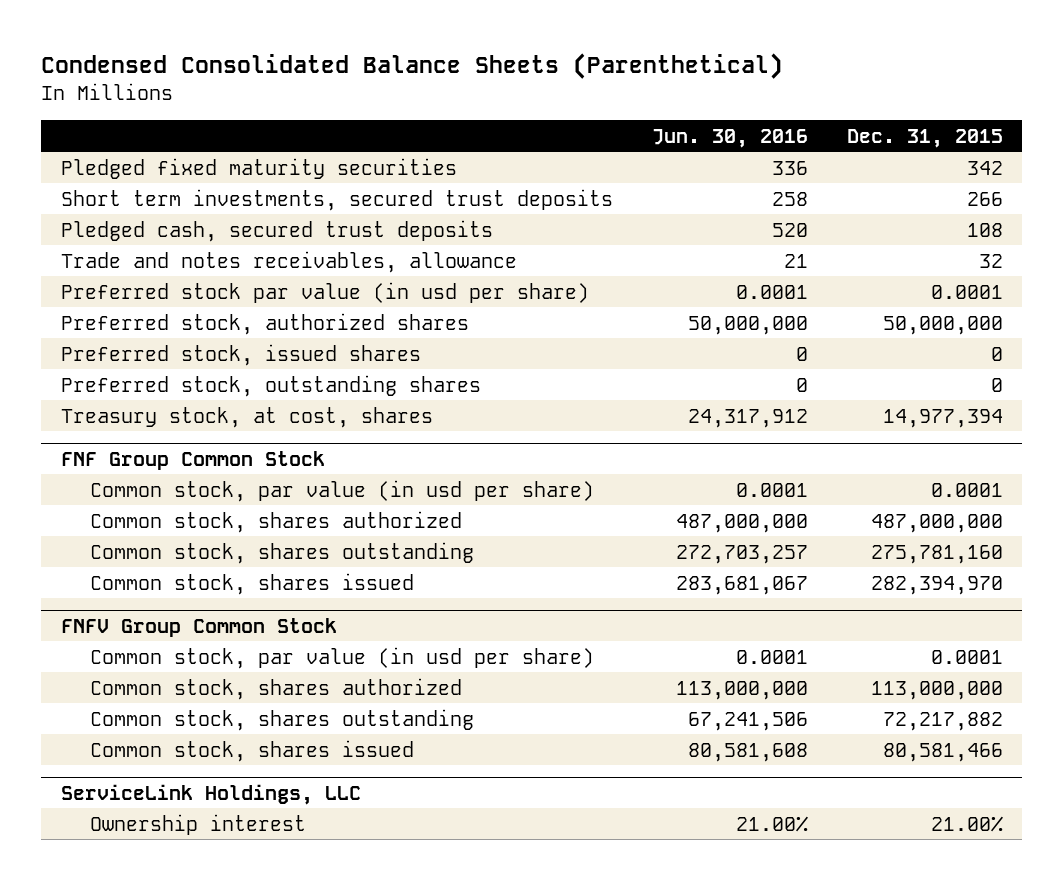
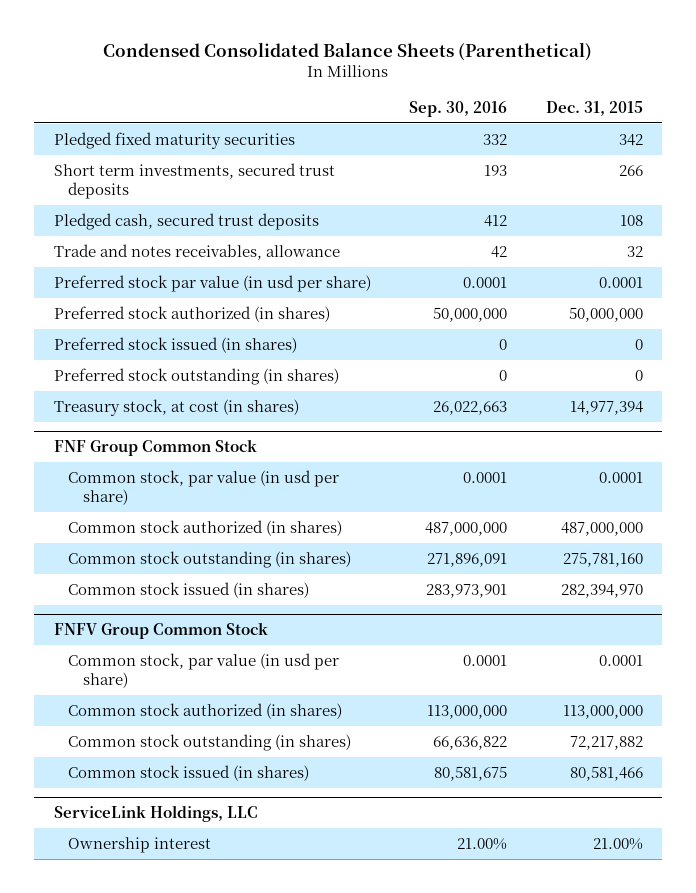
- | Jun. 30, 2016 | Dec. 31, 2015
+ | Sep. 30, 2016 | Dec. 31, 2015
- Preferred stock, authorized shares | 50,000,000 | 50,000,000
- Preferred stock, issued shares | 0 | 0
- Preferred stock, outstanding shares | 0 | 0
- Treasury stock, at cost, shares | 24,317,912 | 14,977,394
+ Preferred stock authorized (in shares) | 50,000,000 | 50,000,000
+ Preferred stock issued (in shares) | 0 | 0
+ Preferred stock outstanding (in shares) | 0 | 0
+ Treasury stock, at cost (in shares) | 26,022,663 | 14,977,394
@ FNF Group Common Stock
- Common stock, shares authorized | 487,000,000 | 487,000,000
- Common stock, shares outstanding | 272,703,257 | 275,781,160
- Common stock, shares issued | 283,681,067 | 282,394,970
+ Common stock authorized (in shares) | 487,000,000 | 487,000,000
+ Common stock outstanding (in shares) | 271,896,091 | 275,781,160
+ Common stock issued (in shares) | 283,973,901 | 282,394,970
@ FNFV Group Common Stock
- Common stock, shares authorized | 113,000,000 | 113,000,000
- Common stock, shares outstanding | 67,241,506 | 72,217,882
- Common stock, shares issued | 80,581,608 | 80,581,466
+ Common stock authorized (in shares) | 113,000,000 | 113,000,000
+ Common stock outstanding (in shares) | 66,636,822 | 72,217,882
+ Common stock issued (in shares) | 80,581,675 | 80,581,466

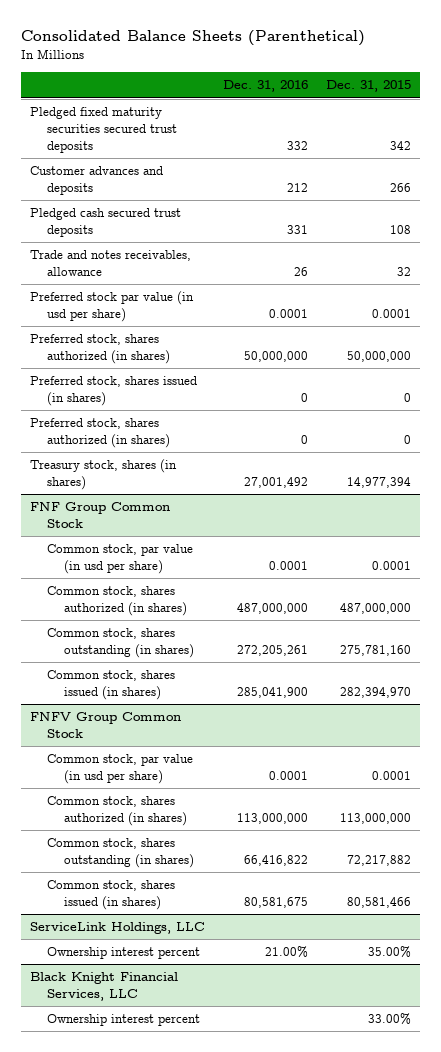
- Condensed Consolidated Balance Sheets (Parenthetical)
+ Consolidated Balance Sheets (Parenthetical)
- | Sep. 30, 2016 | Dec. 31, 2015
+ | Dec. 31, 2016 | Dec. 31, 2015
- Pledged fixed maturity securities | 332 | 342
- Short term investments, secured trust deposits | 193 | 266
- Pledged cash, secured trust deposits | 412 | 108
+ Pledged fixed maturity securities secured trust deposits | 332 | 342
+ Customer advances and deposits | 212 | 266
+ Pledged cash secured trust deposits | 331 | 108
- Preferred stock authorized (in shares) | 50,000,000 | 50,000,000
- Preferred stock issued (in shares) | 0 | 0
- Preferred stock outstanding (in shares) | 0 | 0
- Treasury stock, at cost (in shares) | 26,022,663 | 14,977,394
+ Preferred stock, shares authorized (in shares) | 50,000,000 | 50,000,000
+ Preferred stock, shares issued (in shares) | 0 | 0
+ Preferred stock, shares authorized (in shares) | 0 | 0
+ Treasury stock, shares (in shares) | 27,001,492 | 14,977,394
@ FNF Group Common Stock
- Common stock authorized (in shares) | 487,000,000 | 487,000,000
- Common stock outstanding (in shares) | 271,896,091 | 275,781,160
- Common stock issued (in shares) | 283,973,901 | 282,394,970
+ Common stock, shares authorized (in shares) | 487,000,000 | 487,000,000
+ Common stock, shares outstanding (in shares) | 272,205,261 | 275,781,160
+ Common stock, shares issued (in shares) | 285,041,900 | 282,394,970
@ FNFV Group Common Stock
- Common stock authorized (in shares) | 113,000,000 | 113,000,000
- Common stock outstanding (in shares) | 66,636,822 | 72,217,882
- Common stock issued (in shares) | 80,581,675 | 80,581,466
+ Common stock, shares authorized (in shares) | 113,000,000 | 113,000,000
+ Common stock, shares outstanding (in shares) | 66,416,822 | 72,217,882
+ Common stock, shares issued (in shares) | 80,581,675 | 80,581,466
@ ServiceLink Holdings, LLC
- Ownership interest | 21.00% | 21.00%
+ Ownership interest percent | 21.00% | 35.00%
+ Black Knight Financial Services, LLC
+ Ownership interest percent | | 33.00%

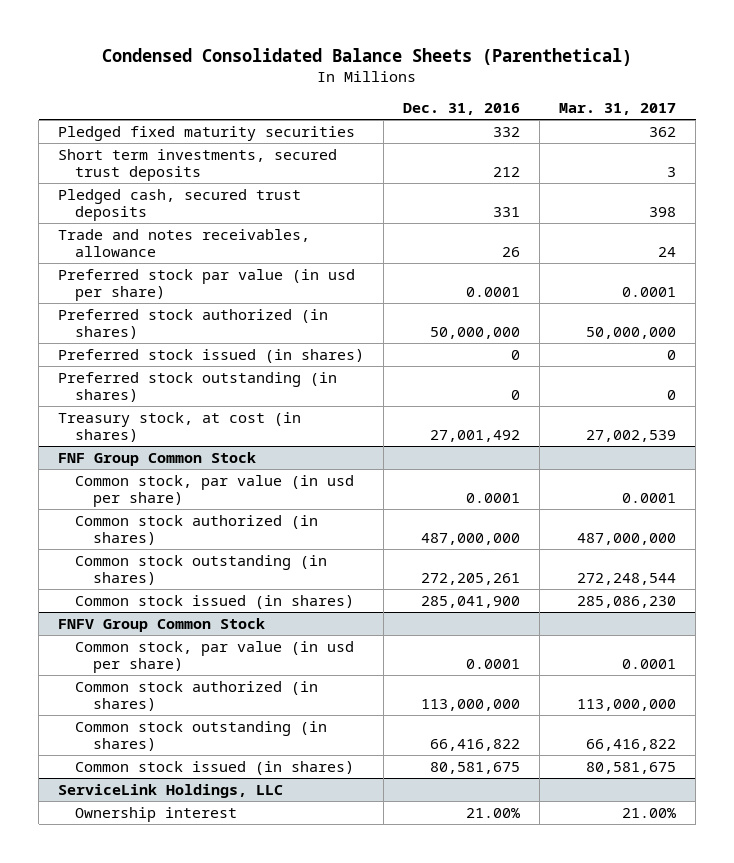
- Consolidated Balance Sheets (Parenthetical)
+ Condensed Consolidated Balance Sheets (Parenthetical)
- | Dec. 31, 2016 | Dec. 31, 2015
+ | Dec. 31, 2016 | Mar. 31, 2017
- Pledged fixed maturity securities secured trust deposits | 332 | 342
- Customer advances and deposits | 212 | 266
- Pledged cash secured trust deposits | 331 | 108
+ Pledged fixed maturity securities | 332 | 362
+ Short term investments, secured trust deposits | 212 | 3
+ Pledged cash, secured trust deposits | 331 | 398
- Preferred stock, shares authorized (in shares) | 50,000,000 | 50,000,000
- Preferred stock, shares issued (in shares) | 0 | 0
- Preferred stock, shares authorized (in shares) | 0 | 0
- Treasury stock, shares (in shares) | 27,001,492 | 14,977,394
+ Preferred stock authorized (in shares) | 50,000,000 | 50,000,000
+ Preferred stock issued (in shares) | 0 | 0
+ Preferred stock outstanding (in shares) | 0 | 0
+ Treasury stock, at cost (in shares) | 27,001,492 | 27,002,539
@ FNF Group Common Stock
- Common stock, shares authorized (in shares) | 487,000,000 | 487,000,000
- Common stock, shares outstanding (in shares) | 272,205,261 | 275,781,160
- Common stock, shares issued (in shares) | 285,041,900 | 282,394,970
+ Common stock authorized (in shares) | 487,000,000 | 487,000,000
+ Common stock outstanding (in shares) | 272,205,261 | 272,248,544
+ Common stock issued (in shares) | 285,041,900 | 285,086,230
@ FNFV Group Common Stock
- Common stock, shares authorized (in shares) | 113,000,000 | 113,000,000
- Common stock, shares outstanding (in shares) | 66,416,822 | 72,217,882
- Common stock, shares issued (in shares) | 80,581,675 | 80,581,466
+ Common stock authorized (in shares) | 113,000,000 | 113,000,000
+ Common stock outstanding (in shares) | 66,416,822 | 66,416,822
+ Common stock issued (in shares) | 80,581,675 | 80,581,675
@ ServiceLink Holdings, LLC
- Ownership interest percent | 21.00% | 35.00%
- Black Knight Financial Services, LLC
- Ownership interest percent | | 33.00%
@ ServiceLink Holdings, LLC
+ Ownership interest | 21.00% | 21.00%

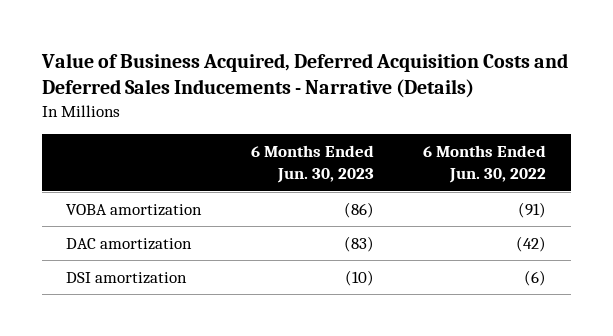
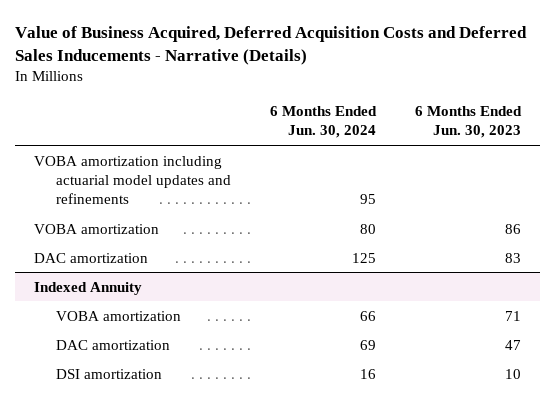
- | 6 Months Ended Jun. 30, 2023 | 6 Months Ended Jun. 30, 2022
+ | 6 Months Ended Jun. 30, 2024 | 6 Months Ended Jun. 30, 2023
- VOBA amortization | (86) | (91)
- DAC amortization | (83) | (42)
- DSI amortization | (10) | (6)
+ VOBA amortization including actuarial model updates and refinements | 95 |
+ VOBA amortization | 80 | 86
+ DAC amortization | 125 | 83
+ Indexed Annuity
+ VOBA amortization | 66 | 71
+ DAC amortization | 69 | 47
+ DSI amortization | 16 | 10

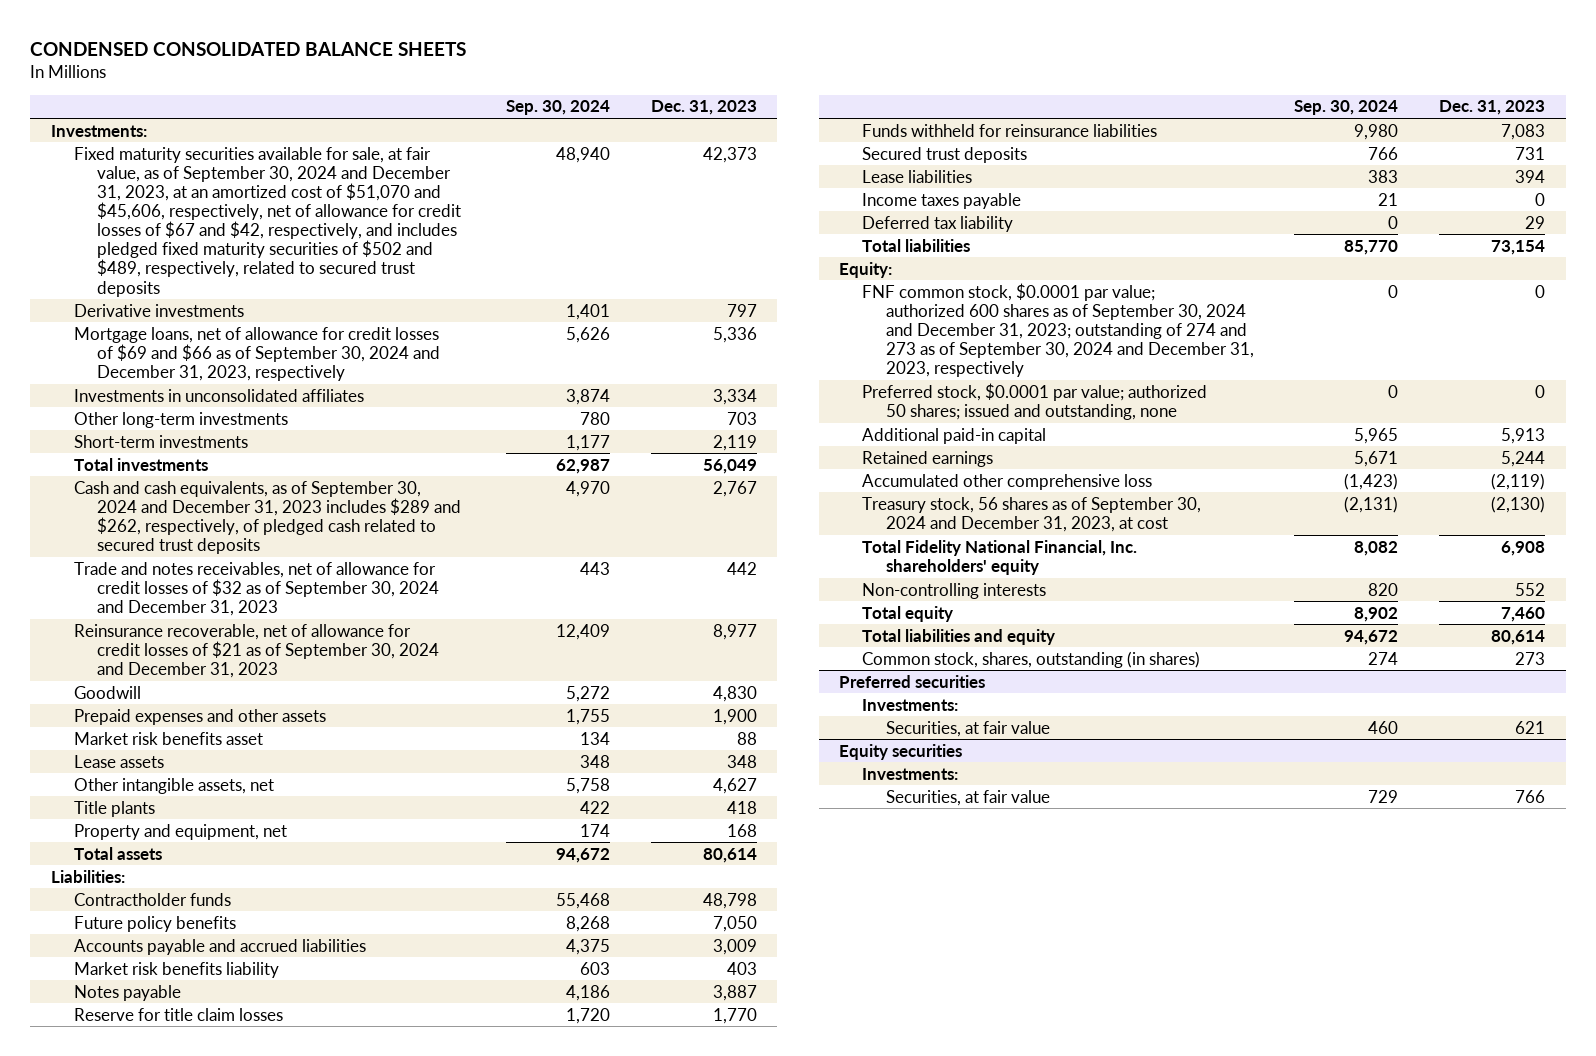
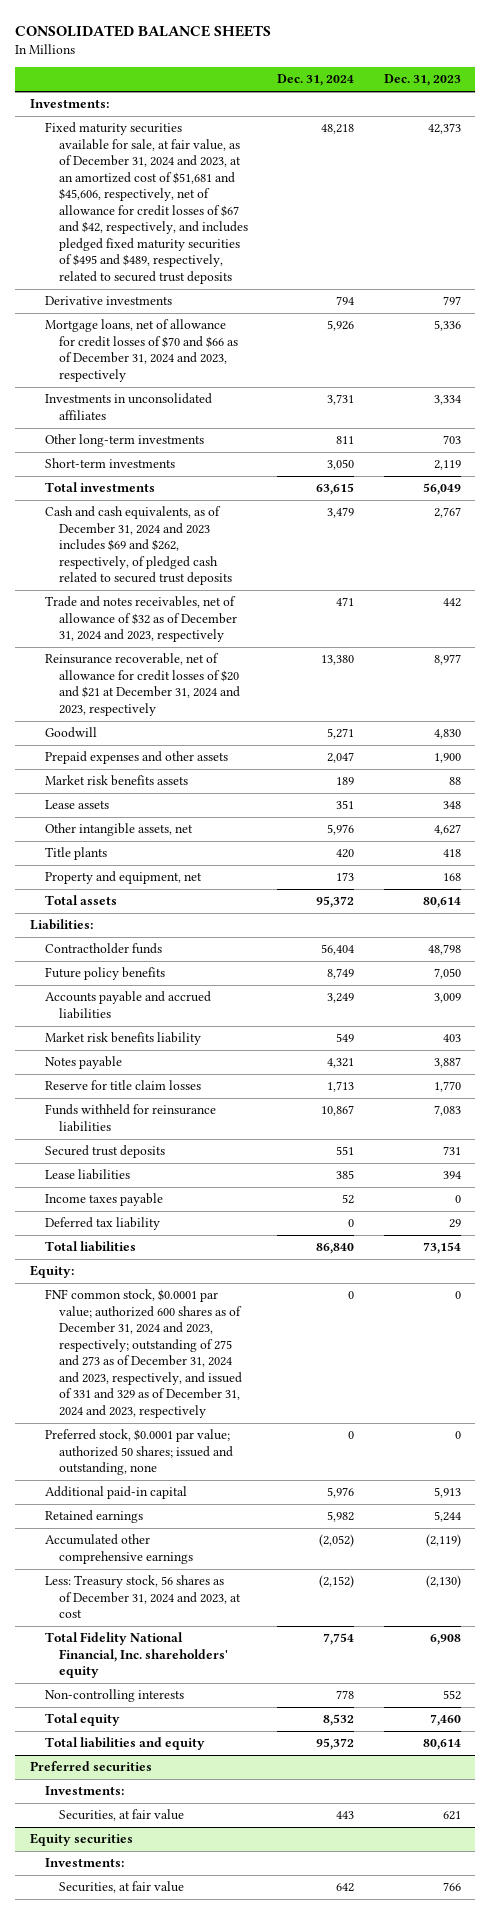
- CONDENSED CONSOLIDATED BALANCE SHEETS
+ CONSOLIDATED BALANCE SHEETS
- | Sep. 30, 2024 | Dec. 31, 2023
+ | Dec. 31, 2024 | Dec. 31, 2023
- Fixed maturity securities available for sale, at fair value, as of September 30, 2024 and December 31, 2023, at an amortized cost of $51,070 and $45,606, respectively, net of allowance for credit losses of $67 and $42, respectively, and includes pledged fixed maturity securities of $502 and $489, respectively, related to secured trust deposits | 48,940 | 42,373
+ Fixed maturity securities available for sale, at fair value, as of December 31, 2024 and 2023, at an amortized cost of $51,681 and $45,606, respectively, net of allowance for credit losses of $67 and $42, respectively, and includes pledged fixed maturity securities of $495 and $489, respectively, related to secured trust deposits | 48,218 | 42,373
- Mortgage loans, net of allowance for credit losses of $69 and $66 as of September 30, 2024 and December 31, 2023, respectively | 5,626 | 5,336
+ Mortgage loans, net of allowance for credit losses of $70 and $66 as of December 31, 2024 and 2023, respectively | 5,926 | 5,336
- Cash and cash equivalents, as of September 30, 2024 and December 31, 2023 includes $289 and $262, respectively, of pledged cash related to secured trust deposits | 4,970 | 2,767
- Trade and notes receivables, net of allowance for credit losses of $32 as of September 30, 2024 and December 31, 2023 | 443 | 442
- Reinsurance recoverable, net of allowance for credit losses of $21 as of September 30, 2024 and December 31, 2023 | 12,409 | 8,977
+ Cash and cash equivalents, as of December 31, 2024 and 2023 includes $69 and $262, respectively, of pledged cash related to secured trust deposits | 3,479 | 2,767
+ Trade and notes receivables, net of allowance of $32 as of December 31, 2024 and 2023, respectively | 471 | 442
+ Reinsurance recoverable, net of allowance for credit losses of $20 and $21 at December 31, 2024 and 2023, respectively | 13,380 | 8,977
- Market risk benefits asset | 134 | 88
+ Market risk benefits assets | 189 | 88
- FNF common stock, $0.0001 par value; authorized 600 shares as of September 30, 2024 and December 31, 2023; outstanding of 274 and 273 as of September 30, 2024 and December 31, 2023, respectively | 0 | 0
+ FNF common stock, $0.0001 par value; authorized 600 shares as of December 31, 2024 and 2023, respectively; outstanding of 275 and 273 as of December 31, 2024 and 2023, respectively, and issued of 331 and 329 as of December 31, 2024 and 2023, respectively | 0 | 0
- Accumulated other comprehensive loss | (1,423) | (2,119)
- Treasury stock, 56 shares as of September 30, 2024 and December 31, 2023, at cost | (2,131) | (2,130)
+ Accumulated other comprehensive earnings | (2,052) | (2,119)
+ Less: Treasury stock, 56 shares as of December 31, 2024 and 2023, at cost | (2,152) | (2,130)
- Common stock, shares, outstanding (in shares) | 274 | 273

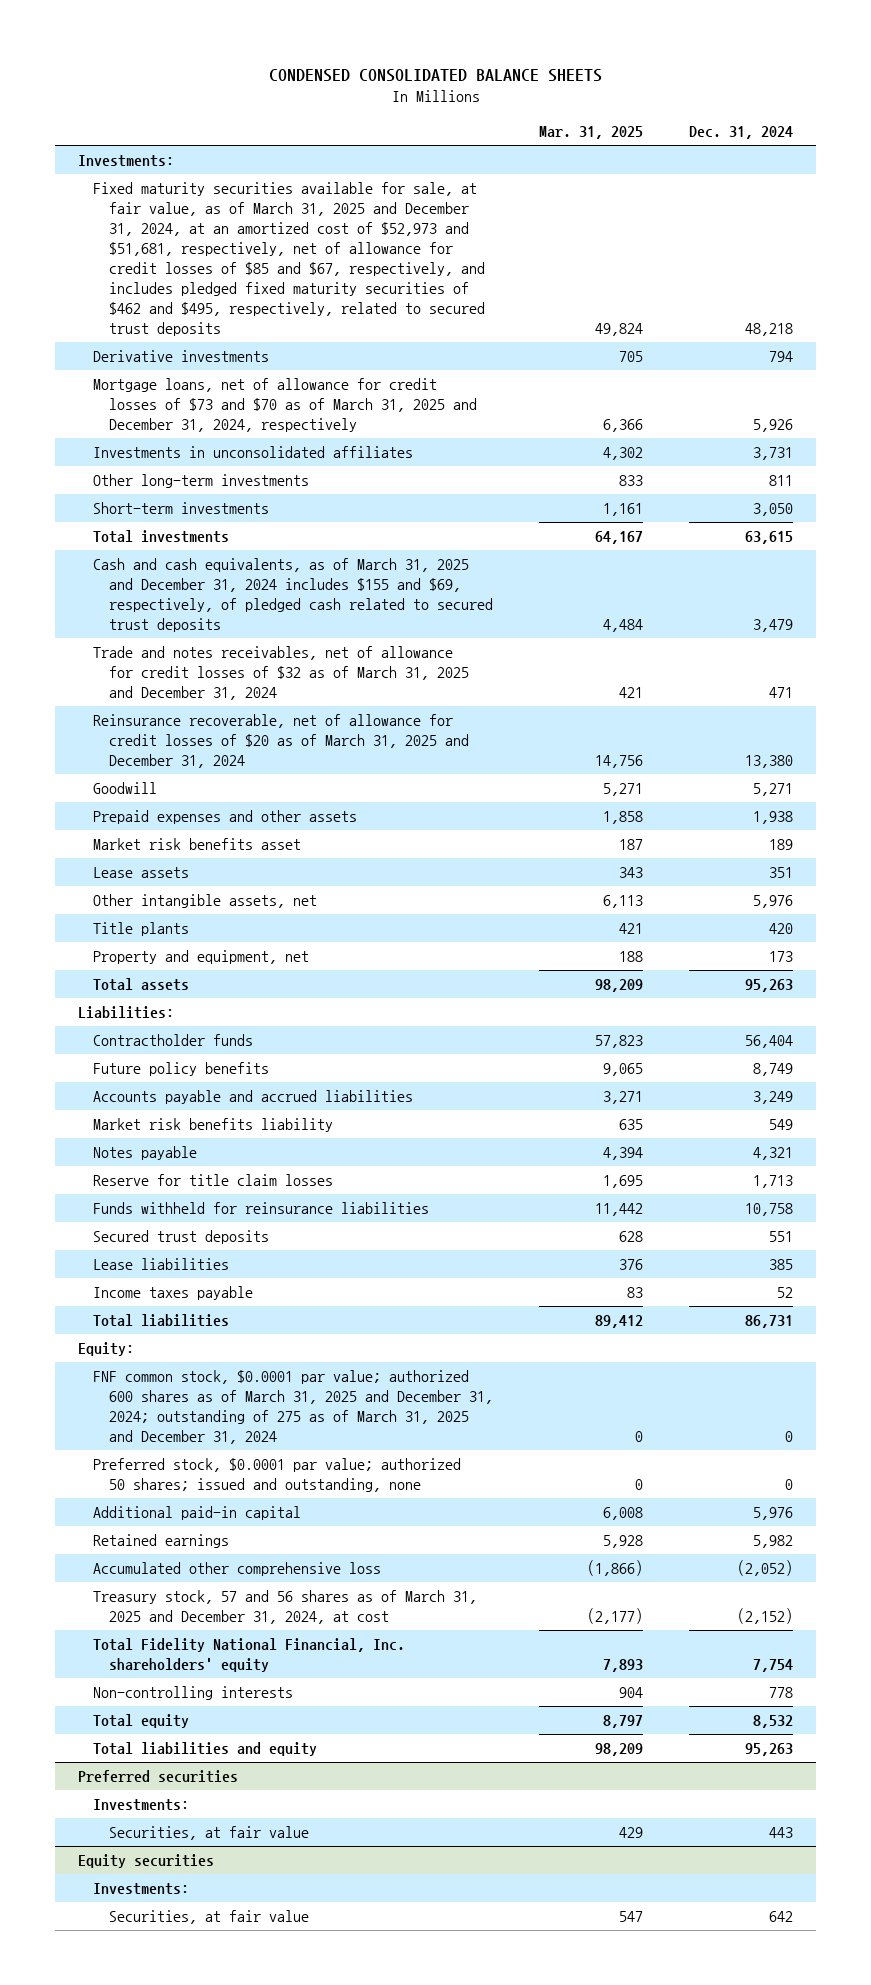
- CONSOLIDATED BALANCE SHEETS
+ CONDENSED CONSOLIDATED BALANCE SHEETS
- | Dec. 31, 2024 | Dec. 31, 2023
+ | Mar. 31, 2025 | Dec. 31, 2024
- Fixed maturity securities available for sale, at fair value, as of December 31, 2024 and 2023, at an amortized cost of $51,681 and $45,606, respectively, net of allowance for credit losses of $67 and $42, respectively, and includes pledged fixed maturity securities of $495 and $489, respectively, related to secured trust deposits | 48,218 | 42,373
+ Fixed maturity securities available for sale, at fair value, as of March 31, 2025 and December 31, 2024, at an amortized cost of $52,973 and $51,681, respectively, net of allowance for credit losses of $85 and $67, respectively, and includes pledged fixed maturity securities of $462 and $495, respectively, related to secured trust deposits | 49,824 | 48,218
- Mortgage loans, net of allowance for credit losses of $70 and $66 as of December 31, 2024 and 2023, respectively | 5,926 | 5,336
+ Mortgage loans, net of allowance for credit losses of $73 and $70 as of March 31, 2025 and December 31, 2024, respectively | 6,366 | 5,926
- Cash and cash equivalents, as of December 31, 2024 and 2023 includes $69 and $262, respectively, of pledged cash related to secured trust deposits | 3,479 | 2,767
- Trade and notes receivables, net of allowance of $32 as of December 31, 2024 and 2023, respectively | 471 | 442
- Reinsurance recoverable, net of allowance for credit losses of $20 and $21 at December 31, 2024 and 2023, respectively | 13,380 | 8,977
+ Cash and cash equivalents, as of March 31, 2025 and December 31, 2024 includes $155 and $69, respectively, of pledged cash related to secured trust deposits | 4,484 | 3,479
+ Trade and notes receivables, net of allowance for credit losses of $32 as of March 31, 2025 and December 31, 2024 | 421 | 471
+ Reinsurance recoverable, net of allowance for credit losses of $20 as of March 31, 2025 and December 31, 2024 | 14,756 | 13,380
- Prepaid expenses and other assets | 2,047 | 1,900
- Market risk benefits assets | 189 | 88
+ Prepaid expenses and other assets | 1,858 | 1,938
+ Market risk benefits asset | 187 | 189
- Total assets | 95,372 | 80,614
+ Total assets | 98,209 | 95,263
- Funds withheld for reinsurance liabilities | 10,867 | 7,083
+ Funds withheld for reinsurance liabilities | 11,442 | 10,758
- Deferred tax liability | 0 | 29
- Total liabilities | 86,840 | 73,154
+ Total liabilities | 89,412 | 86,731
- FNF common stock, $0.0001 par value; authorized 600 shares as of December 31, 2024 and 2023, respectively; outstanding of 275 and 273 as of December 31, 2024 and 2023, respectively, and issued of 331 and 329 as of December 31, 2024 and 2023, respectively | 0 | 0
+ FNF common stock, $0.0001 par value; authorized 600 shares as of March 31, 2025 and December 31, 2024; outstanding of 275 as of March 31, 2025 and December 31, 2024 | 0 | 0
- Accumulated other comprehensive earnings | (2,052) | (2,119)
- Less: Treasury stock, 56 shares as of December 31, 2024 and 2023, at cost | (2,152) | (2,130)
+ Accumulated other comprehensive loss | (1,866) | (2,052)
+ Treasury stock, 57 and 56 shares as of March 31, 2025 and December 31, 2024, at cost | (2,177) | (2,152)
- Total liabilities and equity | 95,372 | 80,614
+ Total liabilities and equity | 98,209 | 95,263

